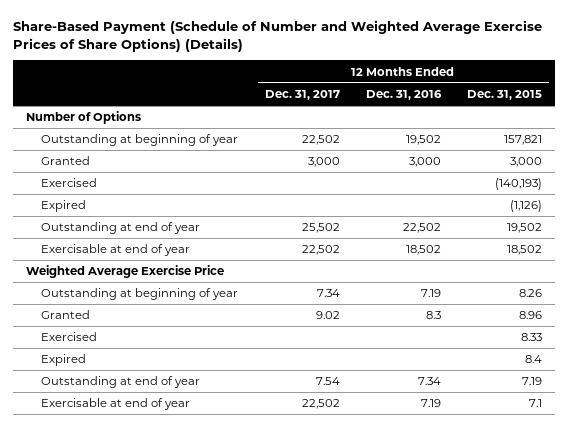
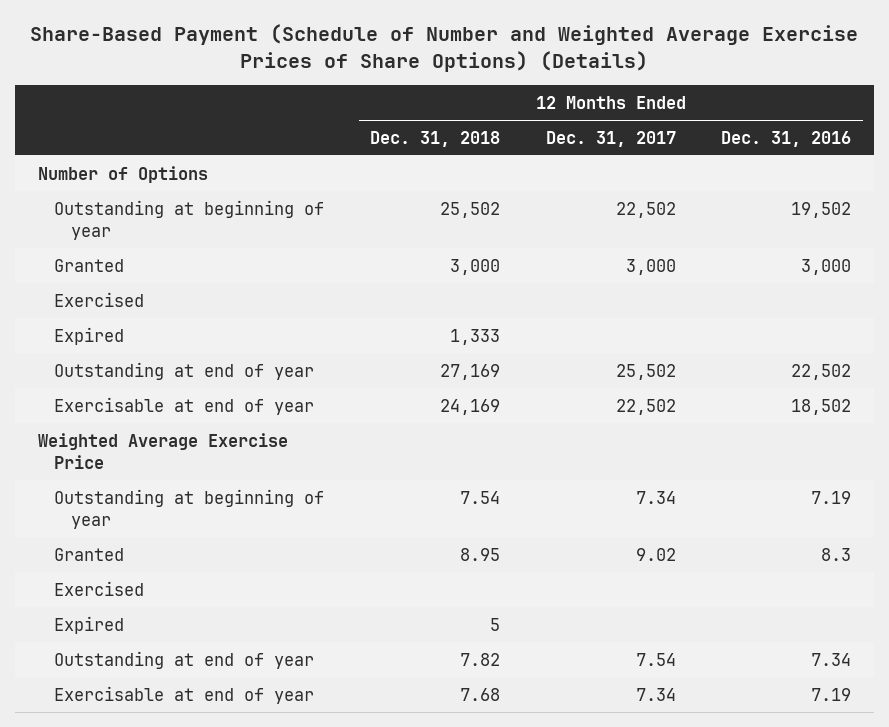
- | 12 Months Ended Dec. 31, 2017 | 12 Months Ended Dec. 31, 2016 | 12 Months Ended Dec. 31, 2015
+ | 12 Months Ended Dec. 31, 2018 | 12 Months Ended Dec. 31, 2017 | 12 Months Ended Dec. 31, 2016
- Exercisable at end of year | 22,502 | 7.19 | 7.1
+ Exercisable at end of year | 7.68 | 7.34 | 7.19

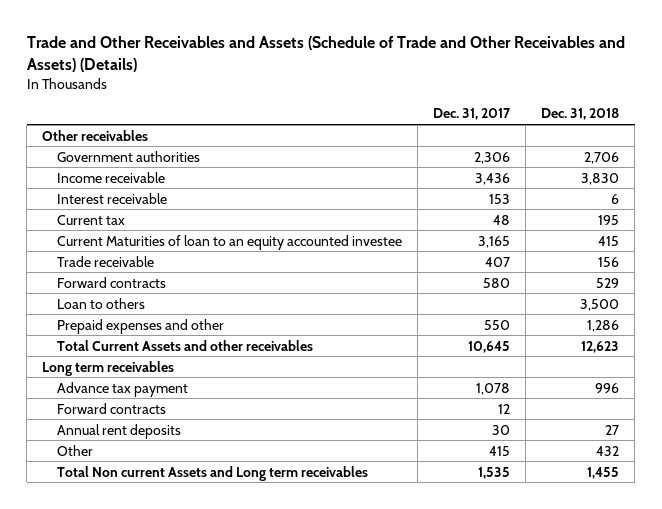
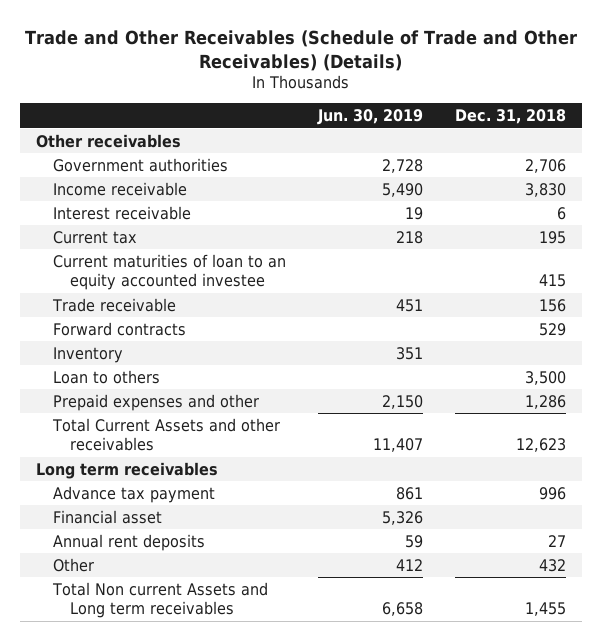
- Trade and Other Receivables and Assets (Schedule of Trade and Other Receivables and Assets) (Details)
+ Trade and Other Receivables (Schedule of Trade and Other Receivables) (Details)
- | Dec. 31, 2017 | Dec. 31, 2018
+ | Jun. 30, 2019 | Dec. 31, 2018
- Current Maturities of loan to an equity accounted investee | 3,165 | 415
+ Current maturities of loan to an equity accounted investee | | 415
+ Inventory | 351 |
- Forward contracts | 12 |
+ Financial asset | 5,326 |

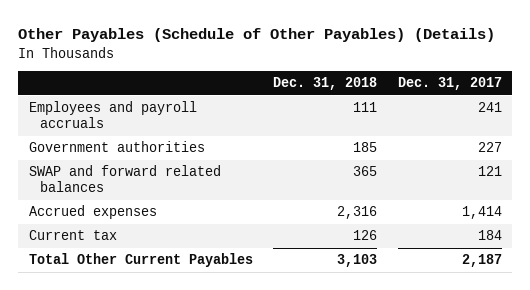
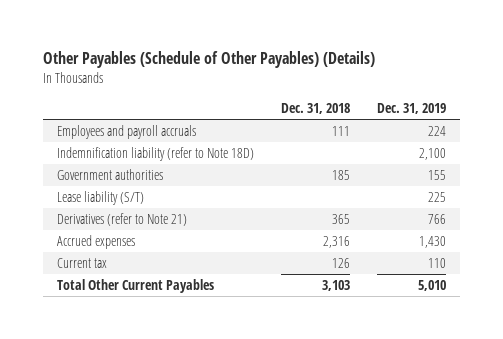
- | Dec. 31, 2018 | Dec. 31, 2017
+ | Dec. 31, 2018 | Dec. 31, 2019
+ Indemnification liability (refer to Note 18D) | | 2,100
- SWAP and forward related balances | 365 | 121
+ Lease liability (S/T) | | 225
+ Derivatives (refer to Note 21) | 365 | 766

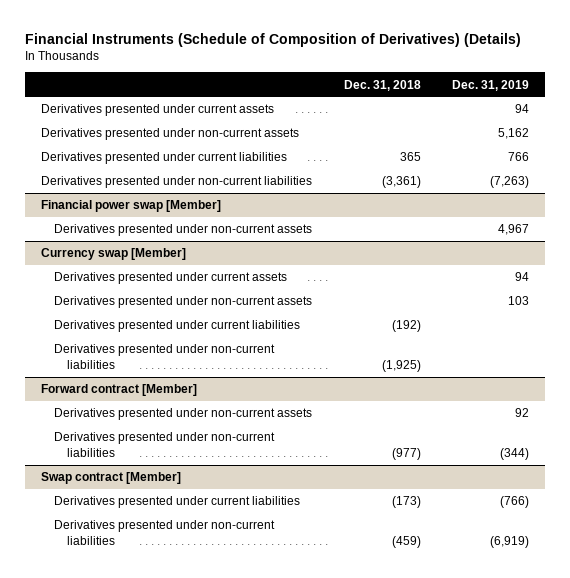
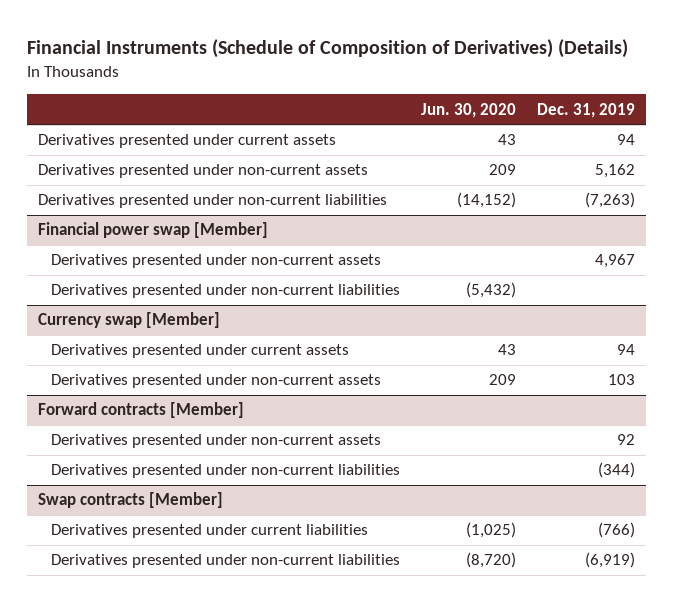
- | Dec. 31, 2018 | Dec. 31, 2019
+ | Jun. 30, 2020 | Dec. 31, 2019
- Derivatives presented under current liabilities | 365 | 766
@ Financial power swap [Member]
+ Derivatives presented under non-current liabilities | (5,432) |
@ Currency swap [Member]
- Derivatives presented under current liabilities | (192) |
- Derivatives presented under non-current liabilities | (1,925) |
- Forward contract [Member]
+ Forward contracts [Member]
- Swap contract [Member]
+ Swap contracts [Member]

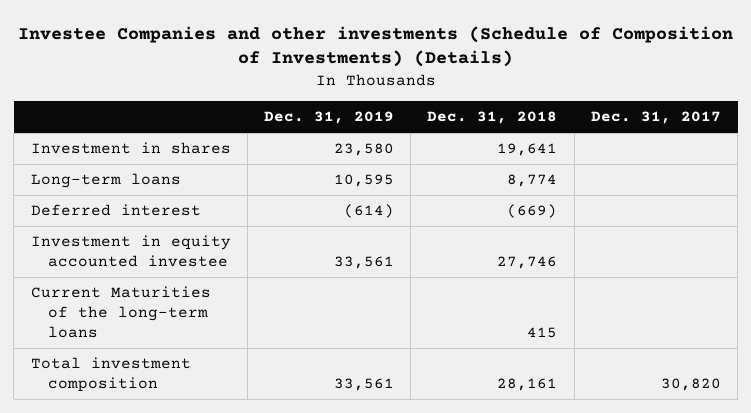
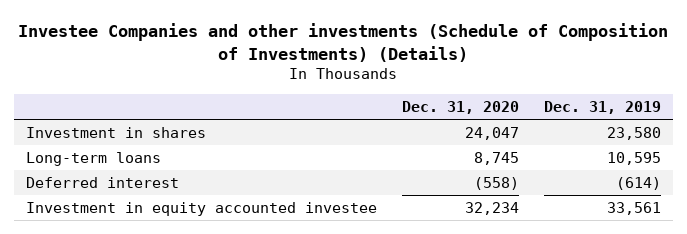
- | Dec. 31, 2019 | Dec. 31, 2018 | Dec. 31, 2017
+ | Dec. 31, 2020 | Dec. 31, 2019
- Current Maturities of the long-term loans | | 415 |
- Total investment composition | 33,561 | 28,161 | 30,820

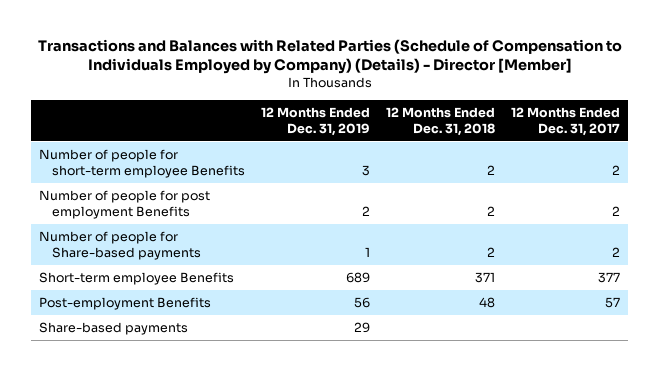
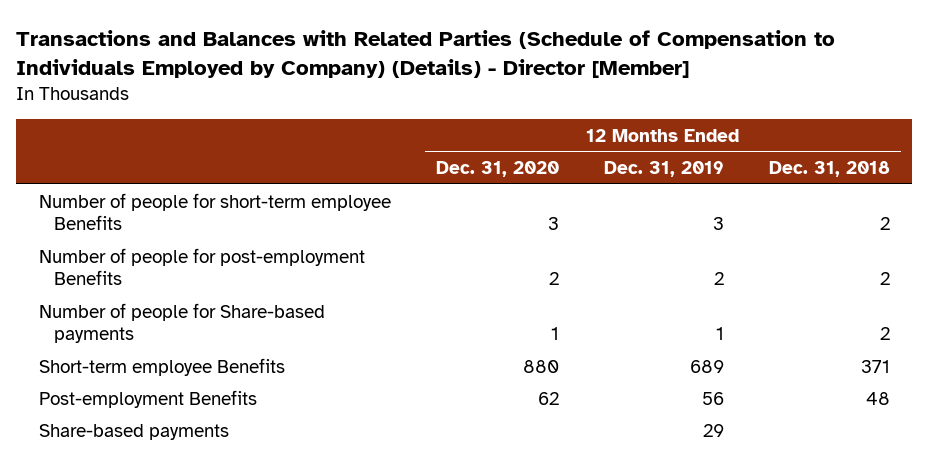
- | 12 Months Ended Dec. 31, 2019 | 12 Months Ended Dec. 31, 2018 | 12 Months Ended Dec. 31, 2017
+ | 12 Months Ended Dec. 31, 2020 | 12 Months Ended Dec. 31, 2019 | 12 Months Ended Dec. 31, 2018
- Number of people for post employment Benefits | 2 | 2 | 2
+ Number of people for post-employment Benefits | 2 | 2 | 2

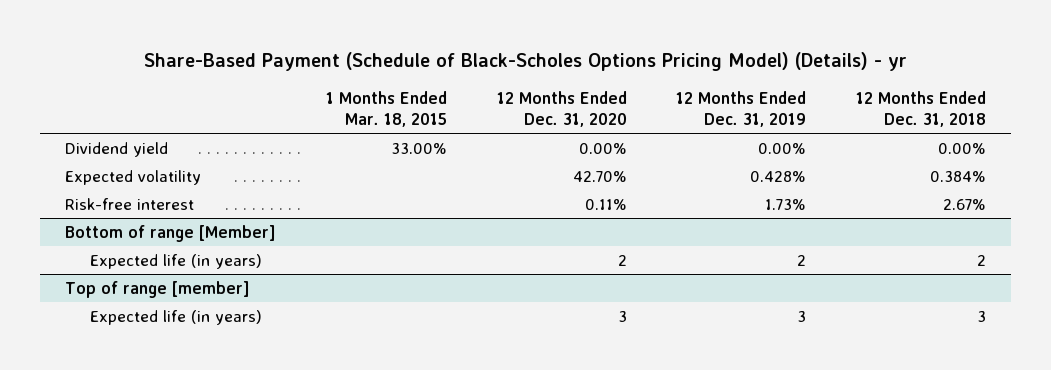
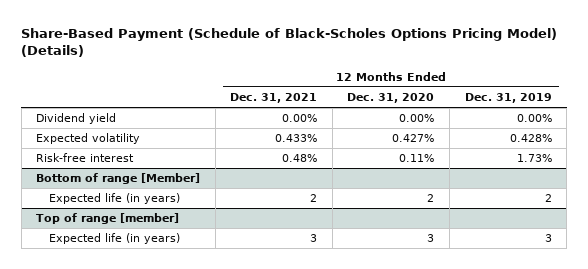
- Share-Based Payment (Schedule of Black-Scholes Options Pricing Model) (Details) - yr
+ Share-Based Payment (Schedule of Black-Scholes Options Pricing Model) (Details)
- | 1 Months Ended Mar. 18, 2015 | 12 Months Ended Dec. 31, 2020 | 12 Months Ended Dec. 31, 2019 | 12 Months Ended Dec. 31, 2018
+ | 12 Months Ended Dec. 31, 2021 | 12 Months Ended Dec. 31, 2020 | 12 Months Ended Dec. 31, 2019
- Expected volatility | | 42.70% | 0.428% | 0.384%
+ Expected volatility | 0.433% | 0.427% | 0.428%

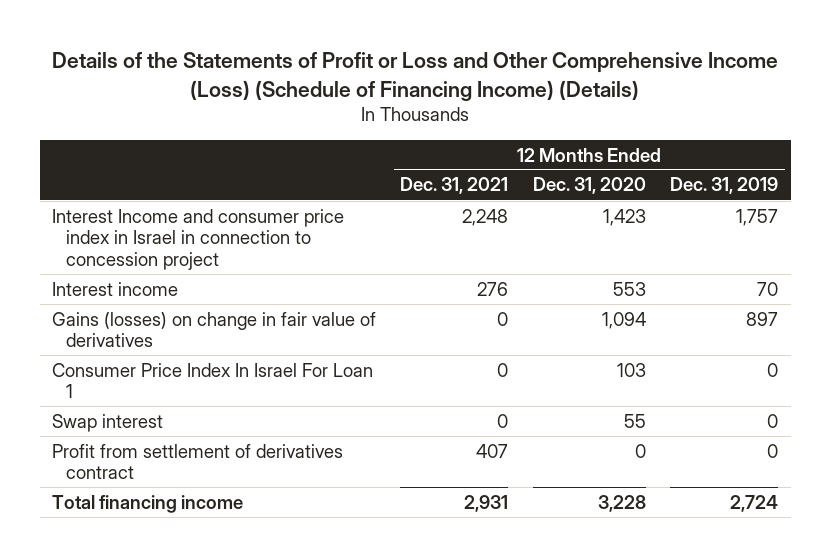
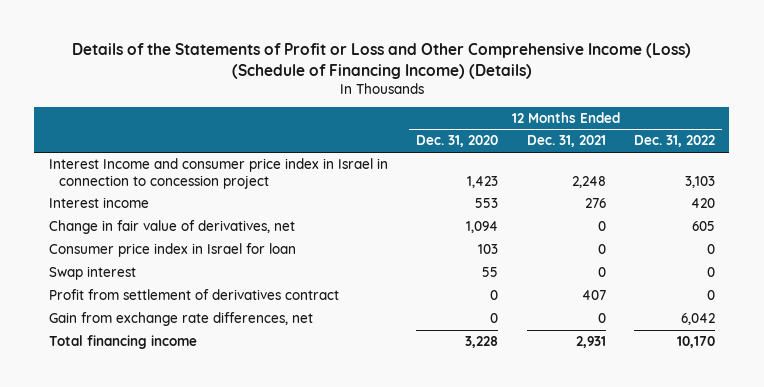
- | 12 Months Ended Dec. 31, 2021 | 12 Months Ended Dec. 31, 2020 | 12 Months Ended Dec. 31, 2019
+ | 12 Months Ended Dec. 31, 2020 | 12 Months Ended Dec. 31, 2021 | 12 Months Ended Dec. 31, 2022
- Gains (losses) on change in fair value of derivatives | 0 | 1,094 | 897
- Consumer Price Index In Israel For Loan 1 | 0 | 103 | 0
+ Change in fair value of derivatives, net | 1,094 | 0 | 605
+ Consumer price index in Israel for loan | 103 | 0 | 0
+ Gain from exchange rate differences, net | 0 | 0 | 6,042

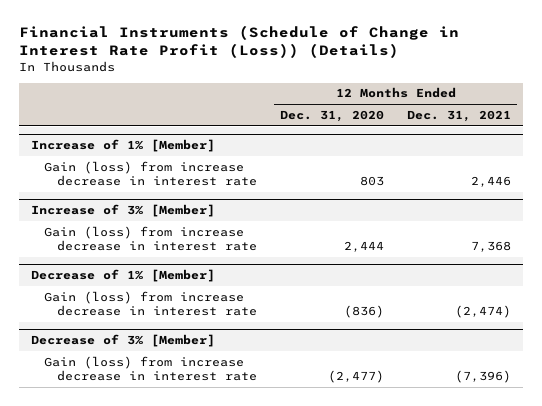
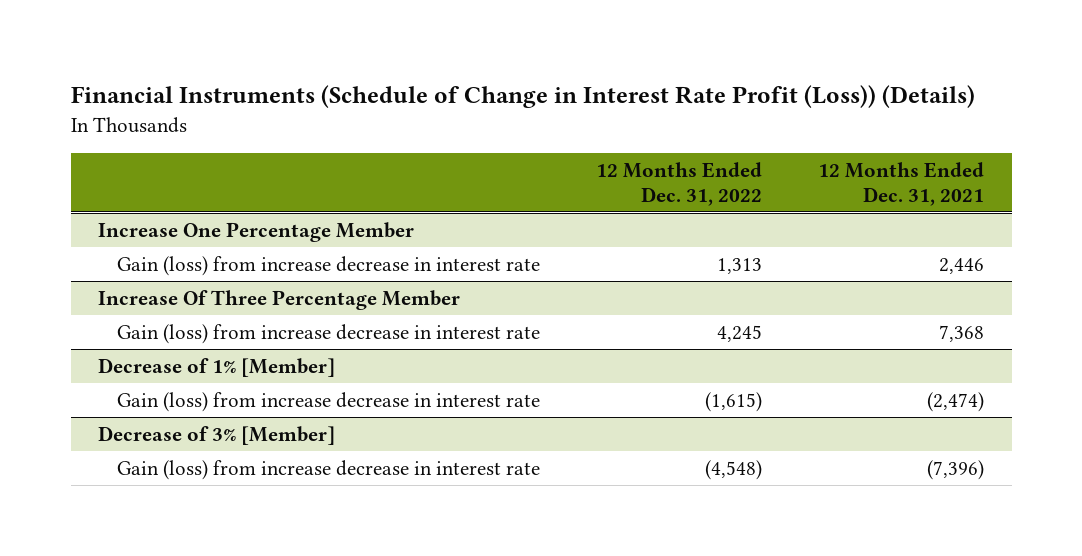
- | 12 Months Ended Dec. 31, 2020 | 12 Months Ended Dec. 31, 2021
+ | 12 Months Ended Dec. 31, 2022 | 12 Months Ended Dec. 31, 2021
- Increase of 1% [Member]
+ Increase One Percentage Member
- Increase of 3% [Member]
+ Increase Of Three Percentage Member

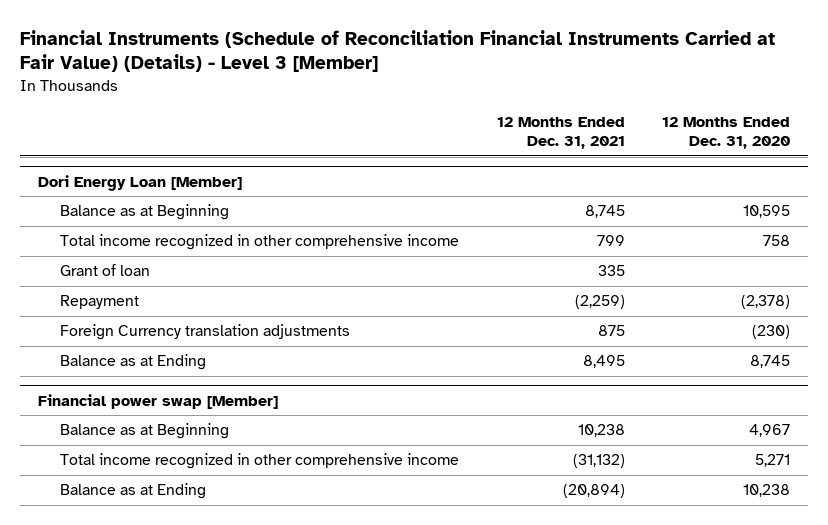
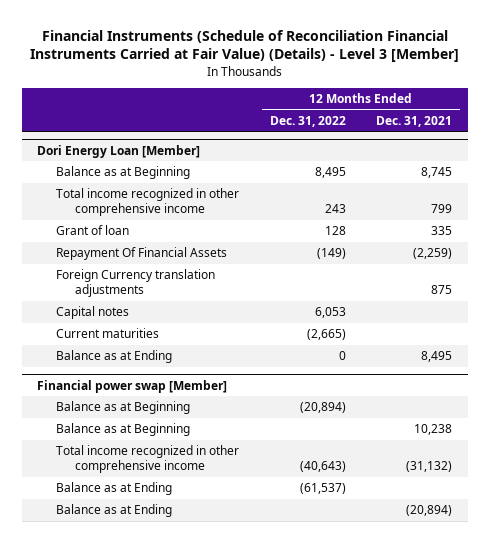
- | 12 Months Ended Dec. 31, 2021 | 12 Months Ended Dec. 31, 2020
+ | 12 Months Ended Dec. 31, 2022 | 12 Months Ended Dec. 31, 2021
@ Dori Energy Loan [Member]
- Repayment | (2,259) | (2,378)
+ Repayment Of Financial Assets | (149) | (2,259)
+ Capital notes | 6,053 |
+ Current maturities | (2,665) |
@ Financial power swap [Member]
+ Balance as at Beginning | (20,894) |
+ Balance as at Ending | (61,537) |

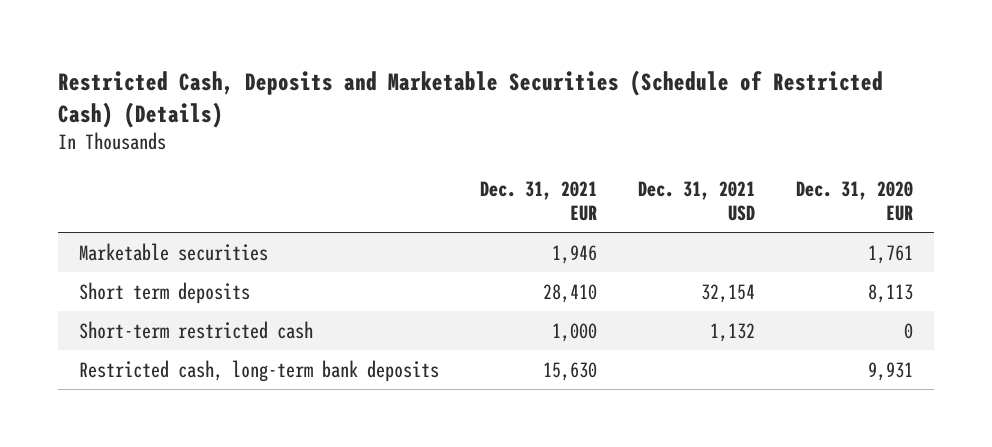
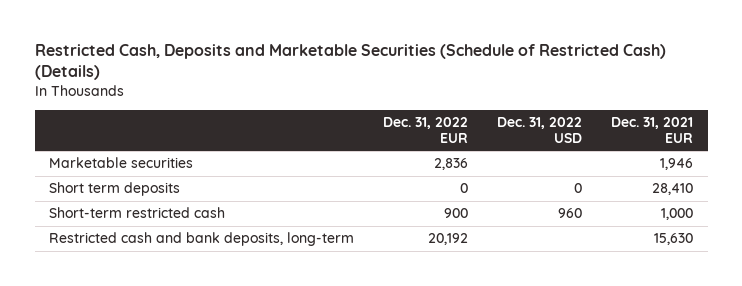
- | Dec. 31, 2021 EUR | Dec. 31, 2021 USD | Dec. 31, 2020 EUR
+ | Dec. 31, 2022 EUR | Dec. 31, 2022 USD | Dec. 31, 2021 EUR
- Restricted cash, long-term bank deposits | 15,630 | | 9,931
+ Restricted cash and bank deposits, long-term | 20,192 | | 15,630

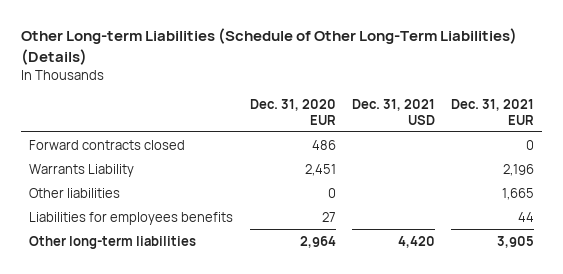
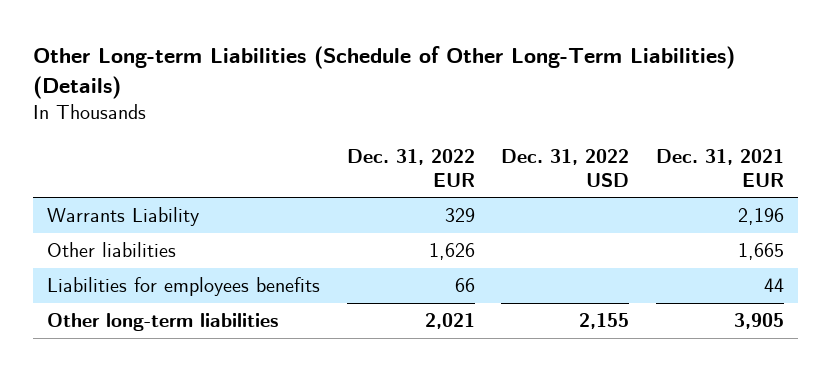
- | Dec. 31, 2020 EUR | Dec. 31, 2021 USD | Dec. 31, 2021 EUR
+ | Dec. 31, 2022 EUR | Dec. 31, 2022 USD | Dec. 31, 2021 EUR
- Forward contracts closed | 486 | | 0

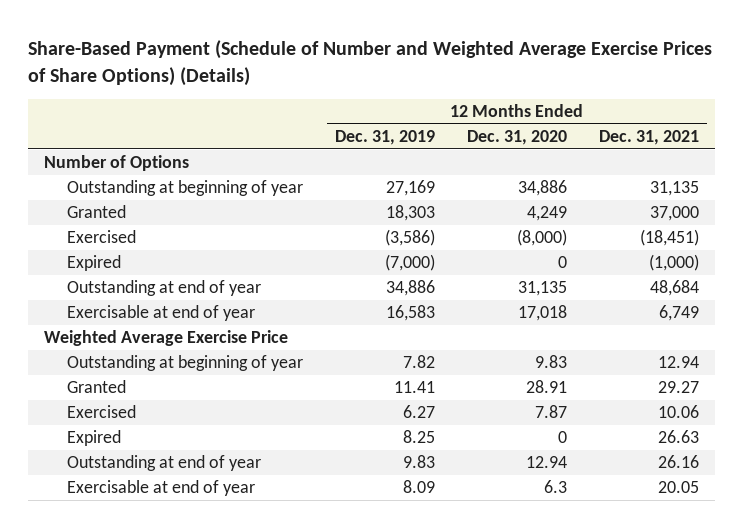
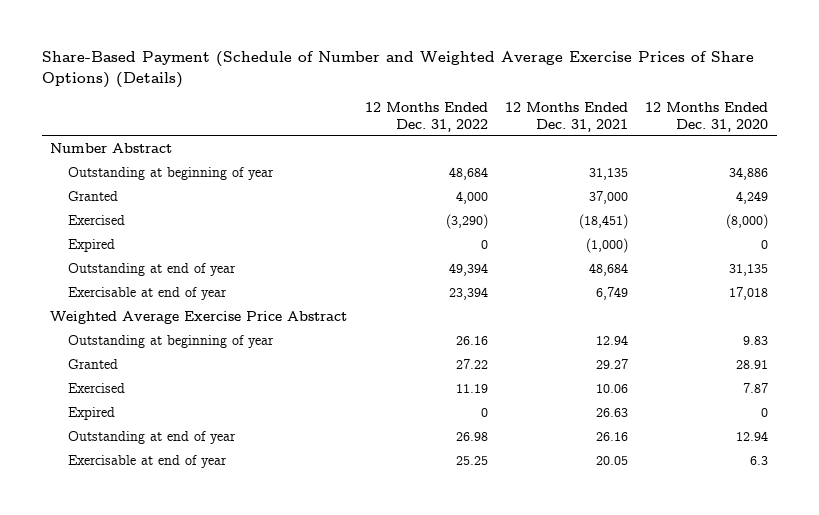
- | 12 Months Ended Dec. 31, 2019 | 12 Months Ended Dec. 31, 2020 | 12 Months Ended Dec. 31, 2021
+ | 12 Months Ended Dec. 31, 2022 | 12 Months Ended Dec. 31, 2021 | 12 Months Ended Dec. 31, 2020
- Number of Options
+ Number Abstract
- Weighted Average Exercise Price
+ Weighted Average Exercise Price Abstract

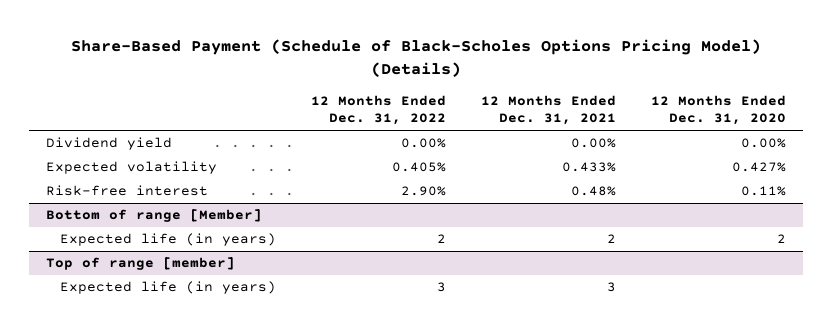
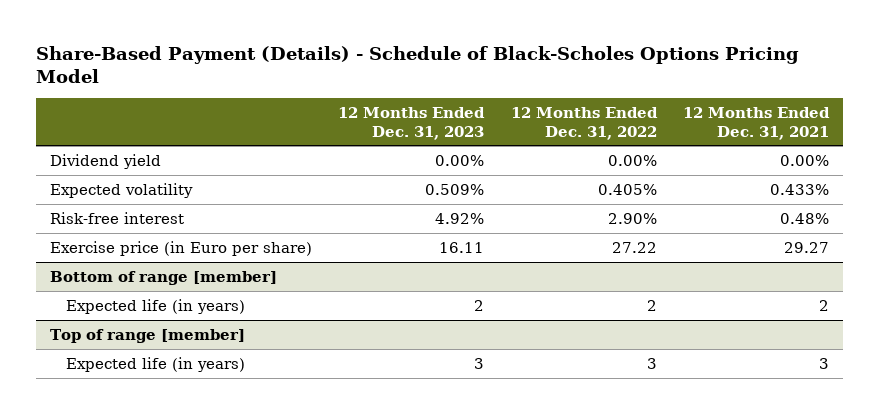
- Share-Based Payment (Schedule of Black-Scholes Options Pricing Model) (Details)
+ Share-Based Payment (Details) - Schedule of Black-Scholes Options Pricing Model
- | 12 Months Ended Dec. 31, 2022 | 12 Months Ended Dec. 31, 2021 | 12 Months Ended Dec. 31, 2020
+ | 12 Months Ended Dec. 31, 2023 | 12 Months Ended Dec. 31, 2022 | 12 Months Ended Dec. 31, 2021
- Bottom of range [Member]
+ Exercise price (in Euro per share) | 16.11 | 27.22 | 29.27
+ Bottom of range [member]

